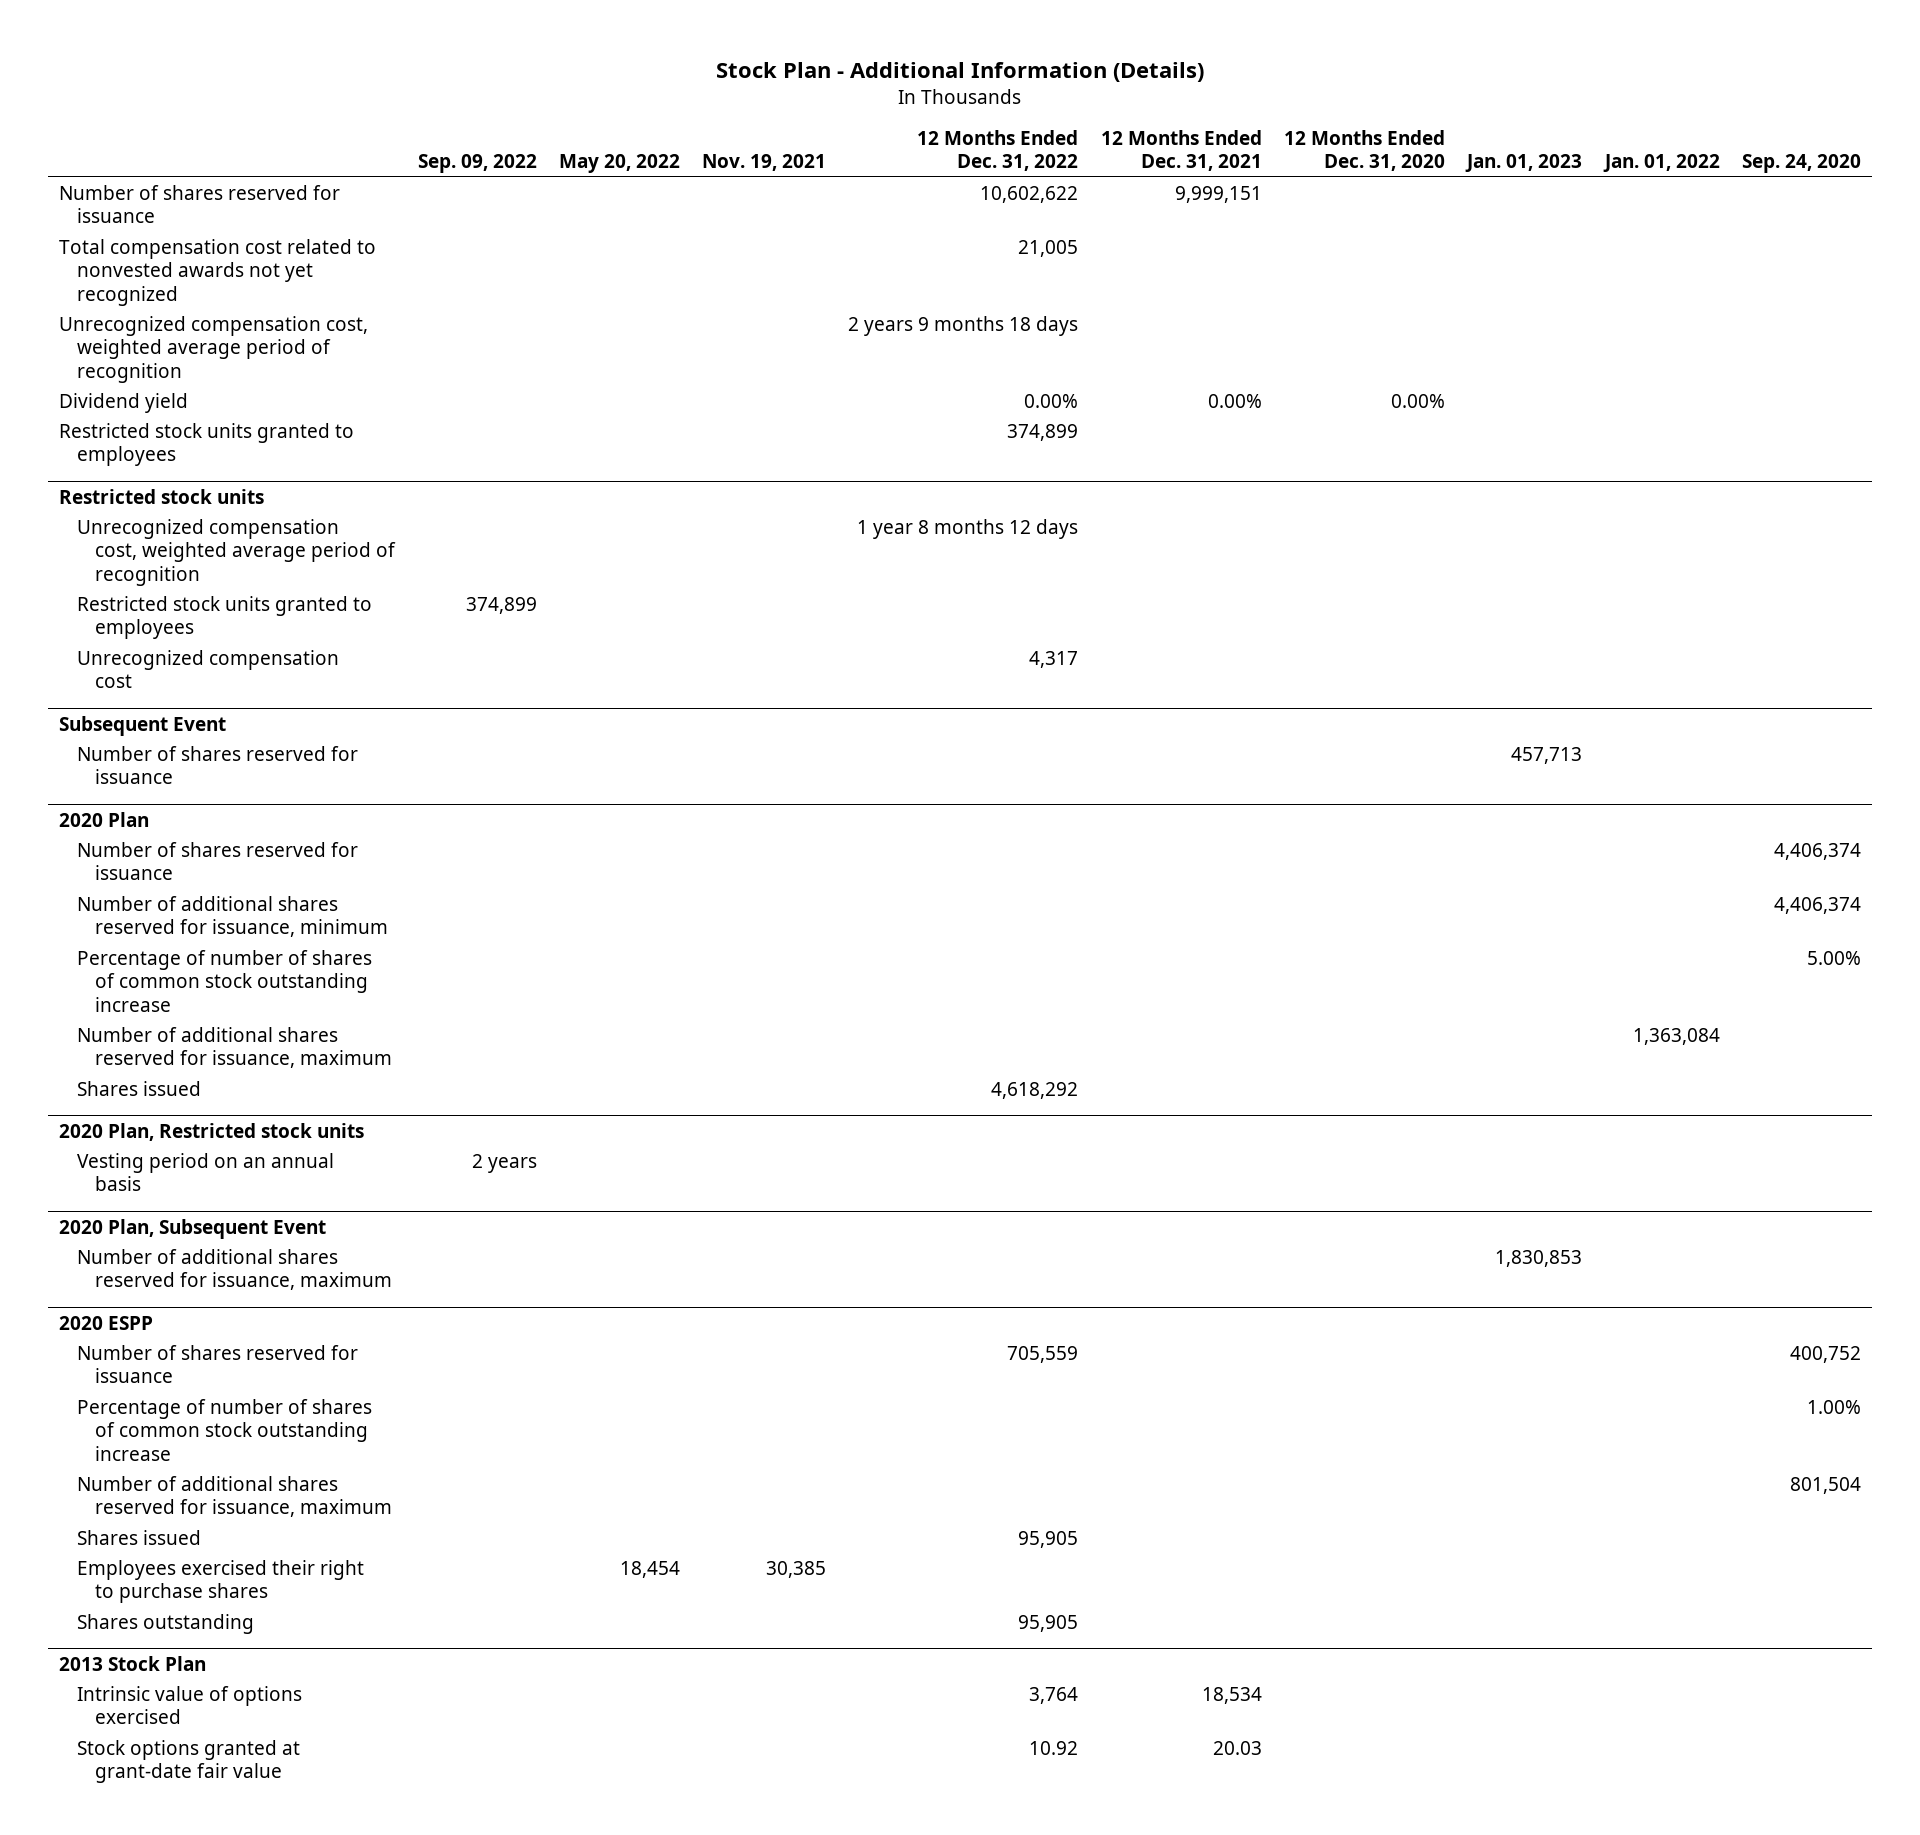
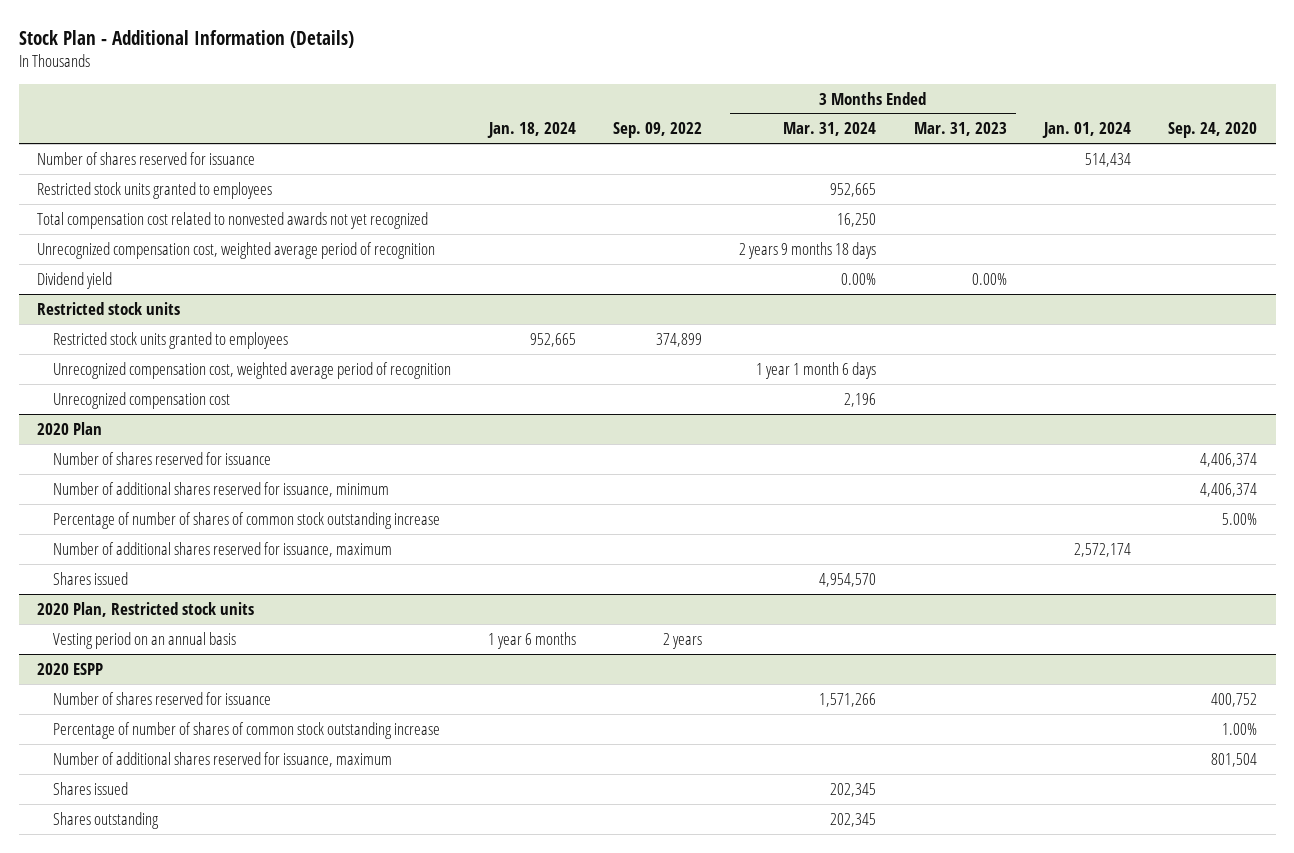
- | Sep. 09, 2022 | May 20, 2022 | Nov. 19, 2021 | 12 Months Ended Dec. 31, 2022 | 12 Months Ended Dec. 31, 2021 | 12 Months Ended Dec. 31, 2020 | Jan. 01, 2023 | Jan. 01, 2022 | Sep. 24, 2020
+ | Jan. 18, 2024 | Sep. 09, 2022 | 3 Months Ended Mar. 31, 2024 | 3 Months Ended Mar. 31, 2023 | Jan. 01, 2024 | Sep. 24, 2020
moved up: Restricted stock units granted to employees | | | 952,665 | | |
@ Restricted stock units
moved down: Unrecognized compensation cost, weighted average period of recognition | | | 1 year 1 month 6 days | | |
- Subsequent Event
- Number of shares reserved for issuance | | | | | | | 457,713 | |
- 2020 Plan, Subsequent Event
- Number of additional shares reserved for issuance, maximum | | | | | | | 1,830,853 | |
@ 2020 ESPP
- Employees exercised their right to purchase shares | | 18,454 | 30,385 | | | | | |
- 2013 Stock Plan
- Intrinsic value of options exercised | | | | 3,764 | 18,534 | | | |
- Stock options granted at grant-date fair value | | | | 10.92 | 20.03 | | | |

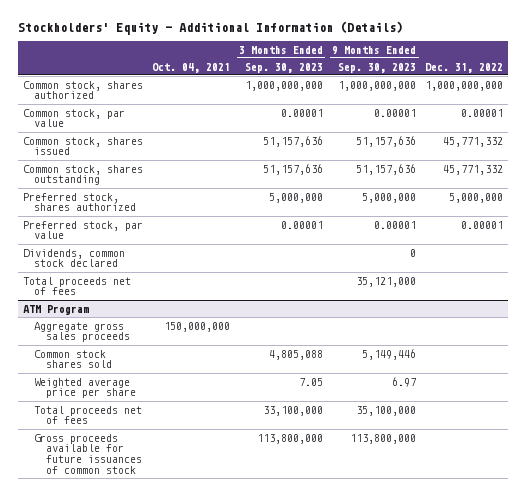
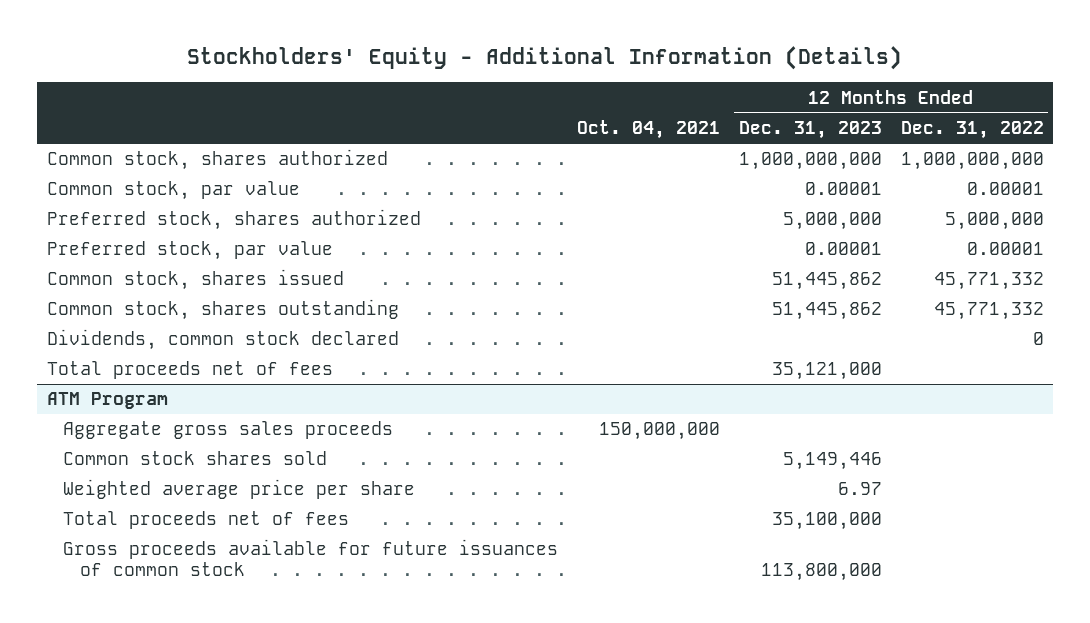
- | Oct. 04, 2021 | 3 Months Ended Sep. 30, 2023 | 9 Months Ended Sep. 30, 2023 | Dec. 31, 2022
+ | Oct. 04, 2021 | 12 Months Ended Dec. 31, 2023 | 12 Months Ended Dec. 31, 2022
moved down: Common stock, shares issued | | 51,445,862 | 45,771,332
moved down: Common stock, shares outstanding | | 51,445,862 | 45,771,332

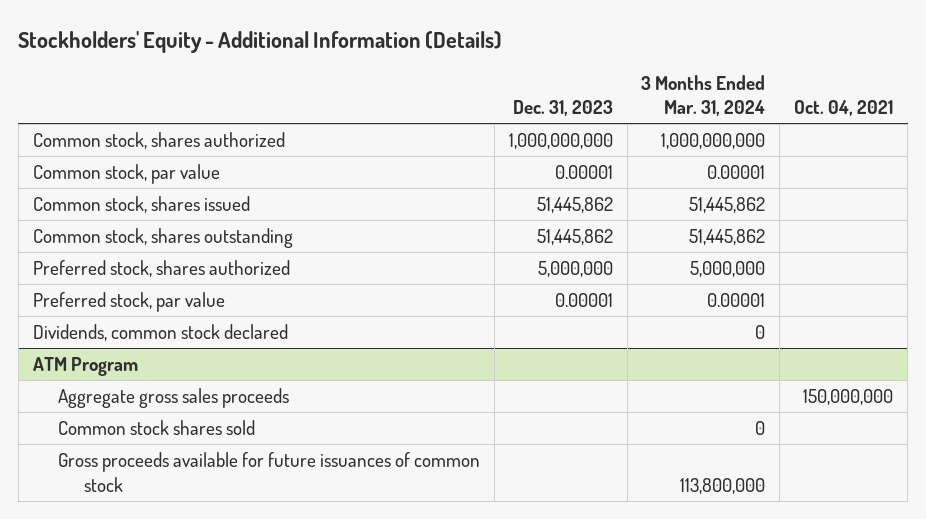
- | Oct. 04, 2021 | 12 Months Ended Dec. 31, 2023 | 12 Months Ended Dec. 31, 2022
+ | Dec. 31, 2023 | 3 Months Ended Mar. 31, 2024 | Oct. 04, 2021
moved down: Preferred stock, shares authorized | 5,000,000 | 5,000,000 |
moved down: Preferred stock, par value | 0.00001 | 0.00001 |
- Total proceeds net of fees | | 35,121,000 |
@ ATM Program
- Weighted average price per share | | 6.97 |
- Total proceeds net of fees | | 35,100,000 |

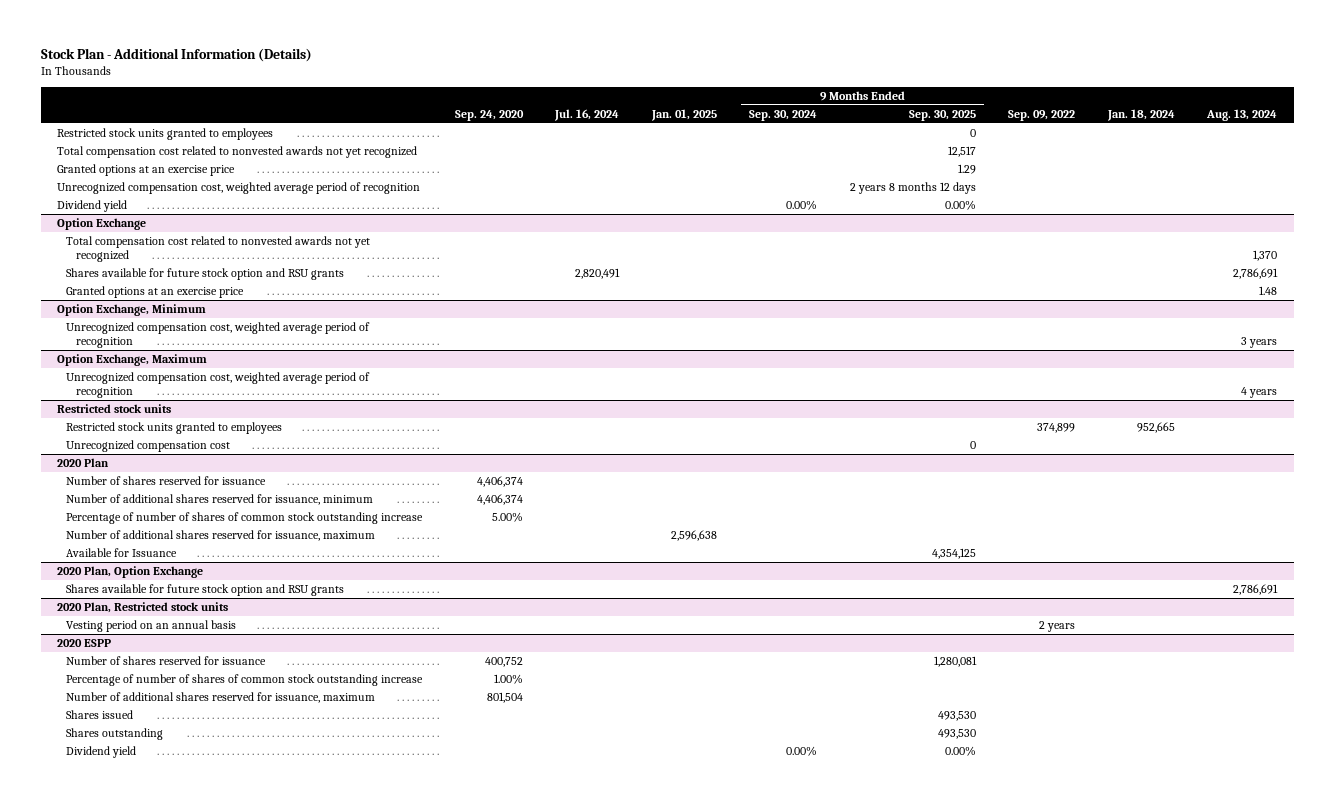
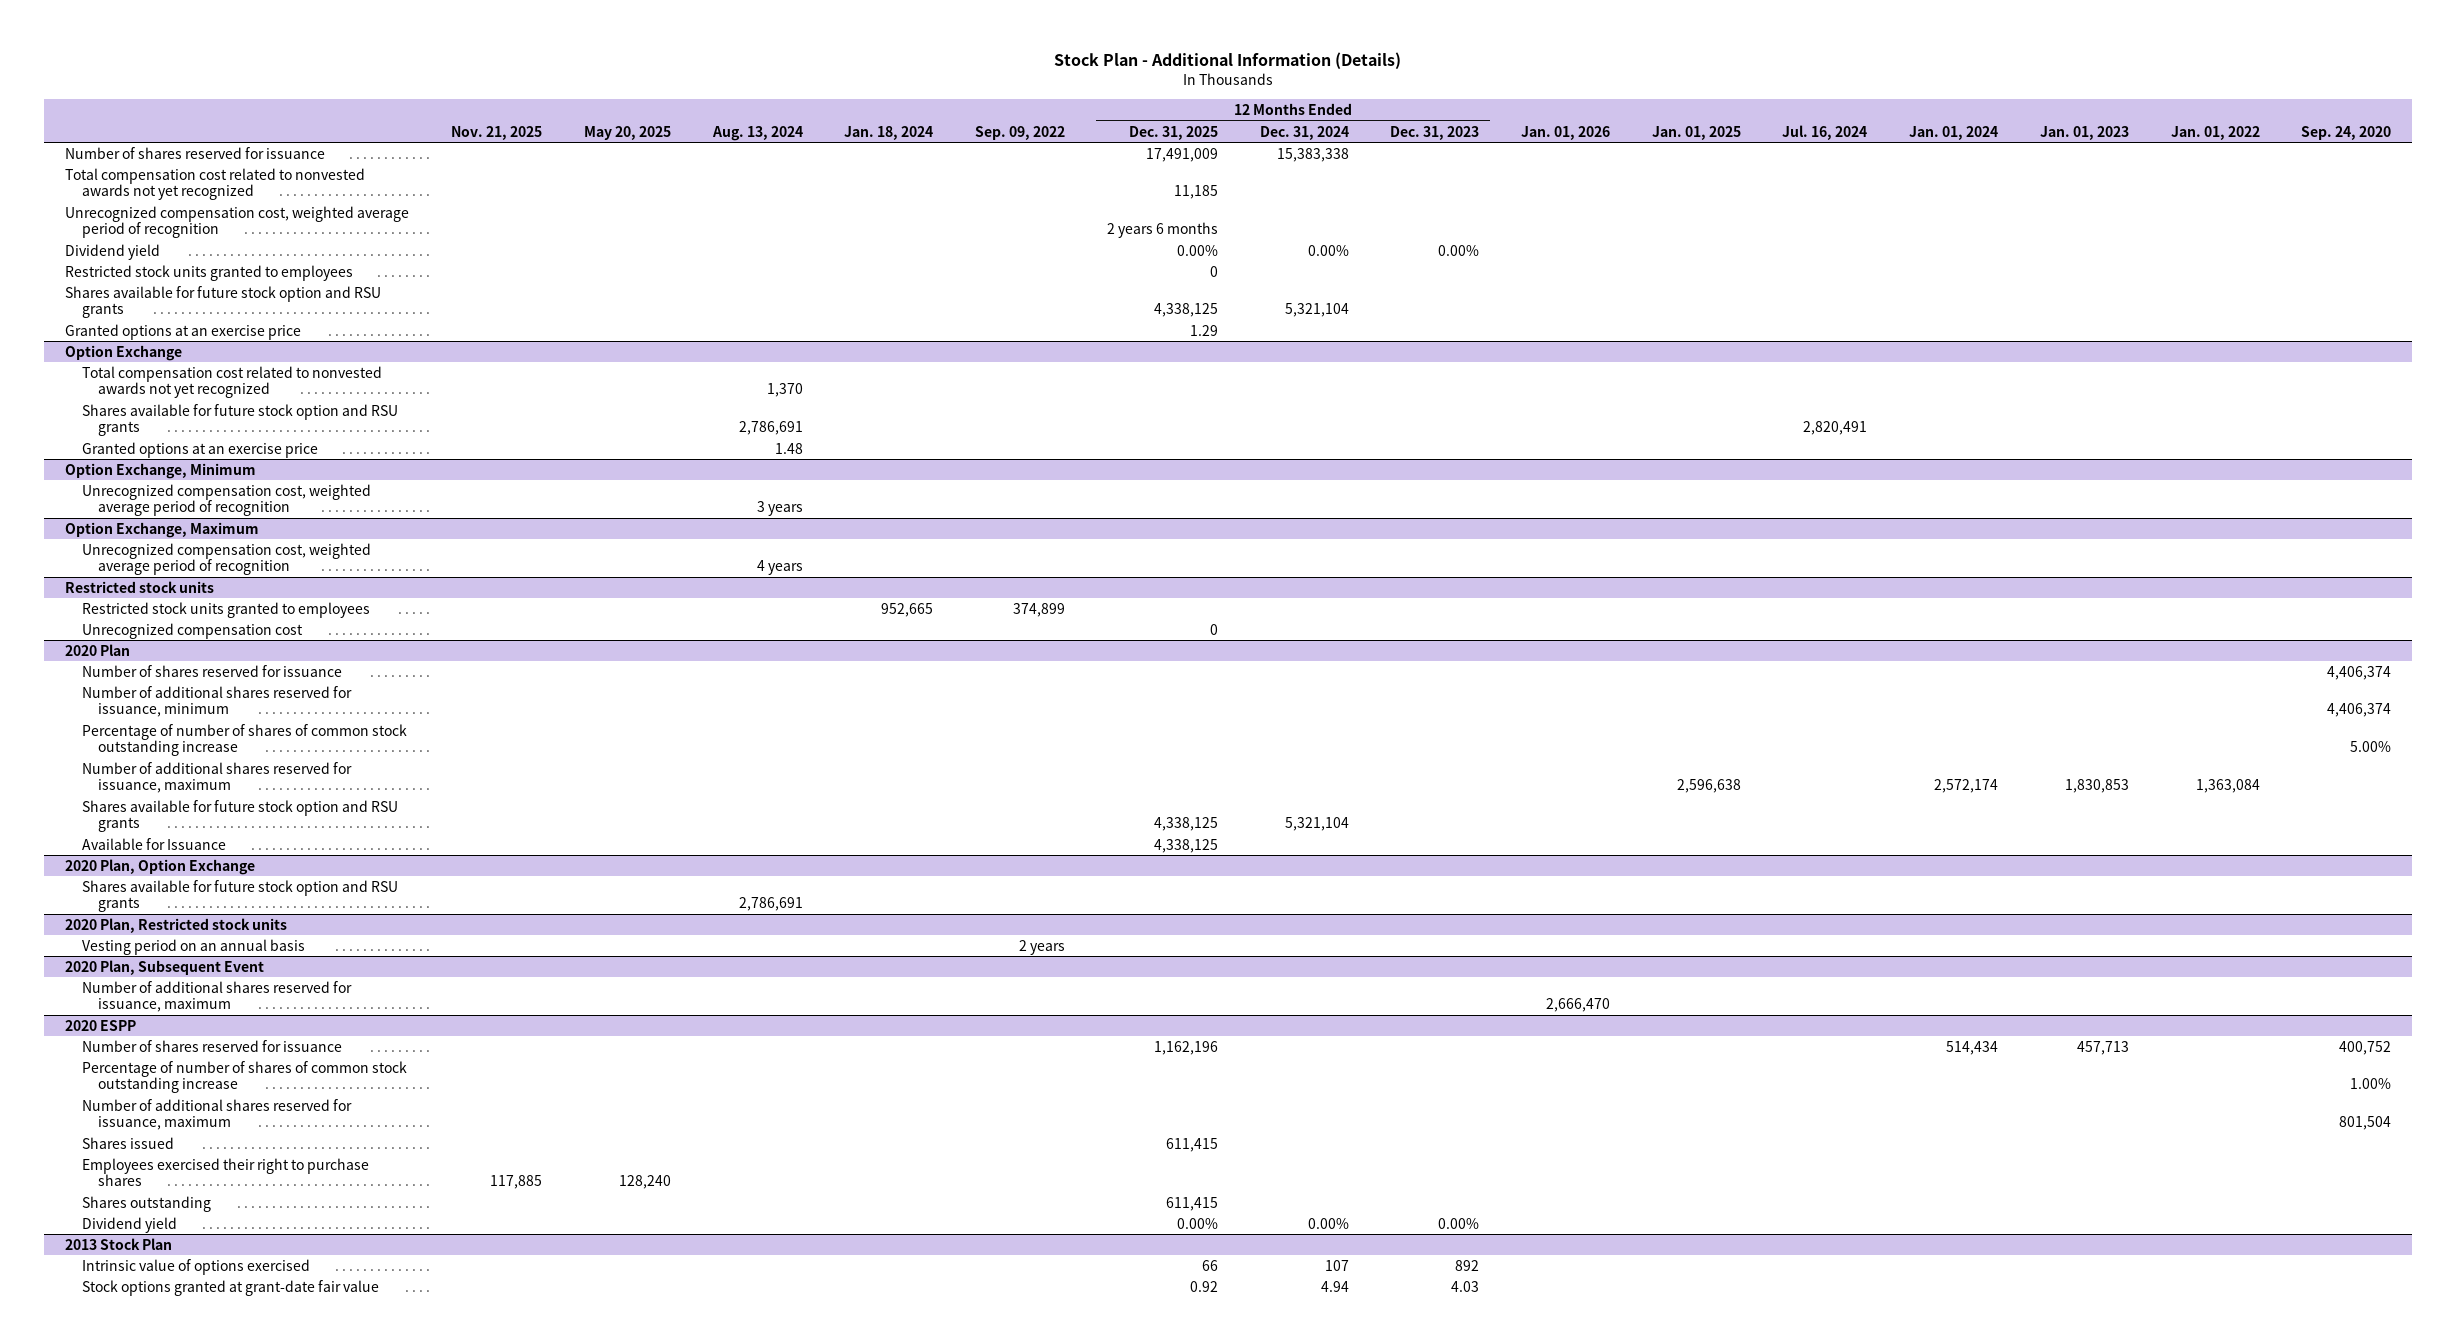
- | Sep. 24, 2020 | Jul. 16, 2024 | Jan. 01, 2025 | 9 Months Ended Sep. 30, 2024 | 9 Months Ended Sep. 30, 2025 | Sep. 09, 2022 | Jan. 18, 2024 | Aug. 13, 2024
+ | Nov. 21, 2025 | May 20, 2025 | Aug. 13, 2024 | Jan. 18, 2024 | Sep. 09, 2022 | 12 Months Ended Dec. 31, 2025 | 12 Months Ended Dec. 31, 2024 | 12 Months Ended Dec. 31, 2023 | Jan. 01, 2026 | Jan. 01, 2025 | Jul. 16, 2024 | Jan. 01, 2024 | Jan. 01, 2023 | Jan. 01, 2022 | Sep. 24, 2020
+ Number of shares reserved for issuance | | | | | | 17,491,009 | 15,383,338 | | | | | | | |
moved down: Restricted stock units granted to employees | | | | | | 0 | | | | | | | | |
+ Shares available for future stock option and RSU grants | | | | | | 4,338,125 | 5,321,104 | | | | | | | |
moved down: Granted options at an exercise price | | | | | | 1.29 | | | | | | | | |
@ 2020 Plan
+ Shares available for future stock option and RSU grants | | | | | | 4,338,125 | 5,321,104 | | | | | | | |
+ 2020 Plan, Subsequent Event
+ Number of additional shares reserved for issuance, maximum | | | | | | | | | 2,666,470 | | | | | |
@ 2020 ESPP
+ Employees exercised their right to purchase shares | 117,885 | 128,240 | | | | | | | | | | | | |
+ 2013 Stock Plan
+ Intrinsic value of options exercised | | | | | | 66 | 107 | 892 | | | | | | |
+ Stock options granted at grant-date fair value | | | | | | 0.92 | 4.94 | 4.03 | | | | | | |

